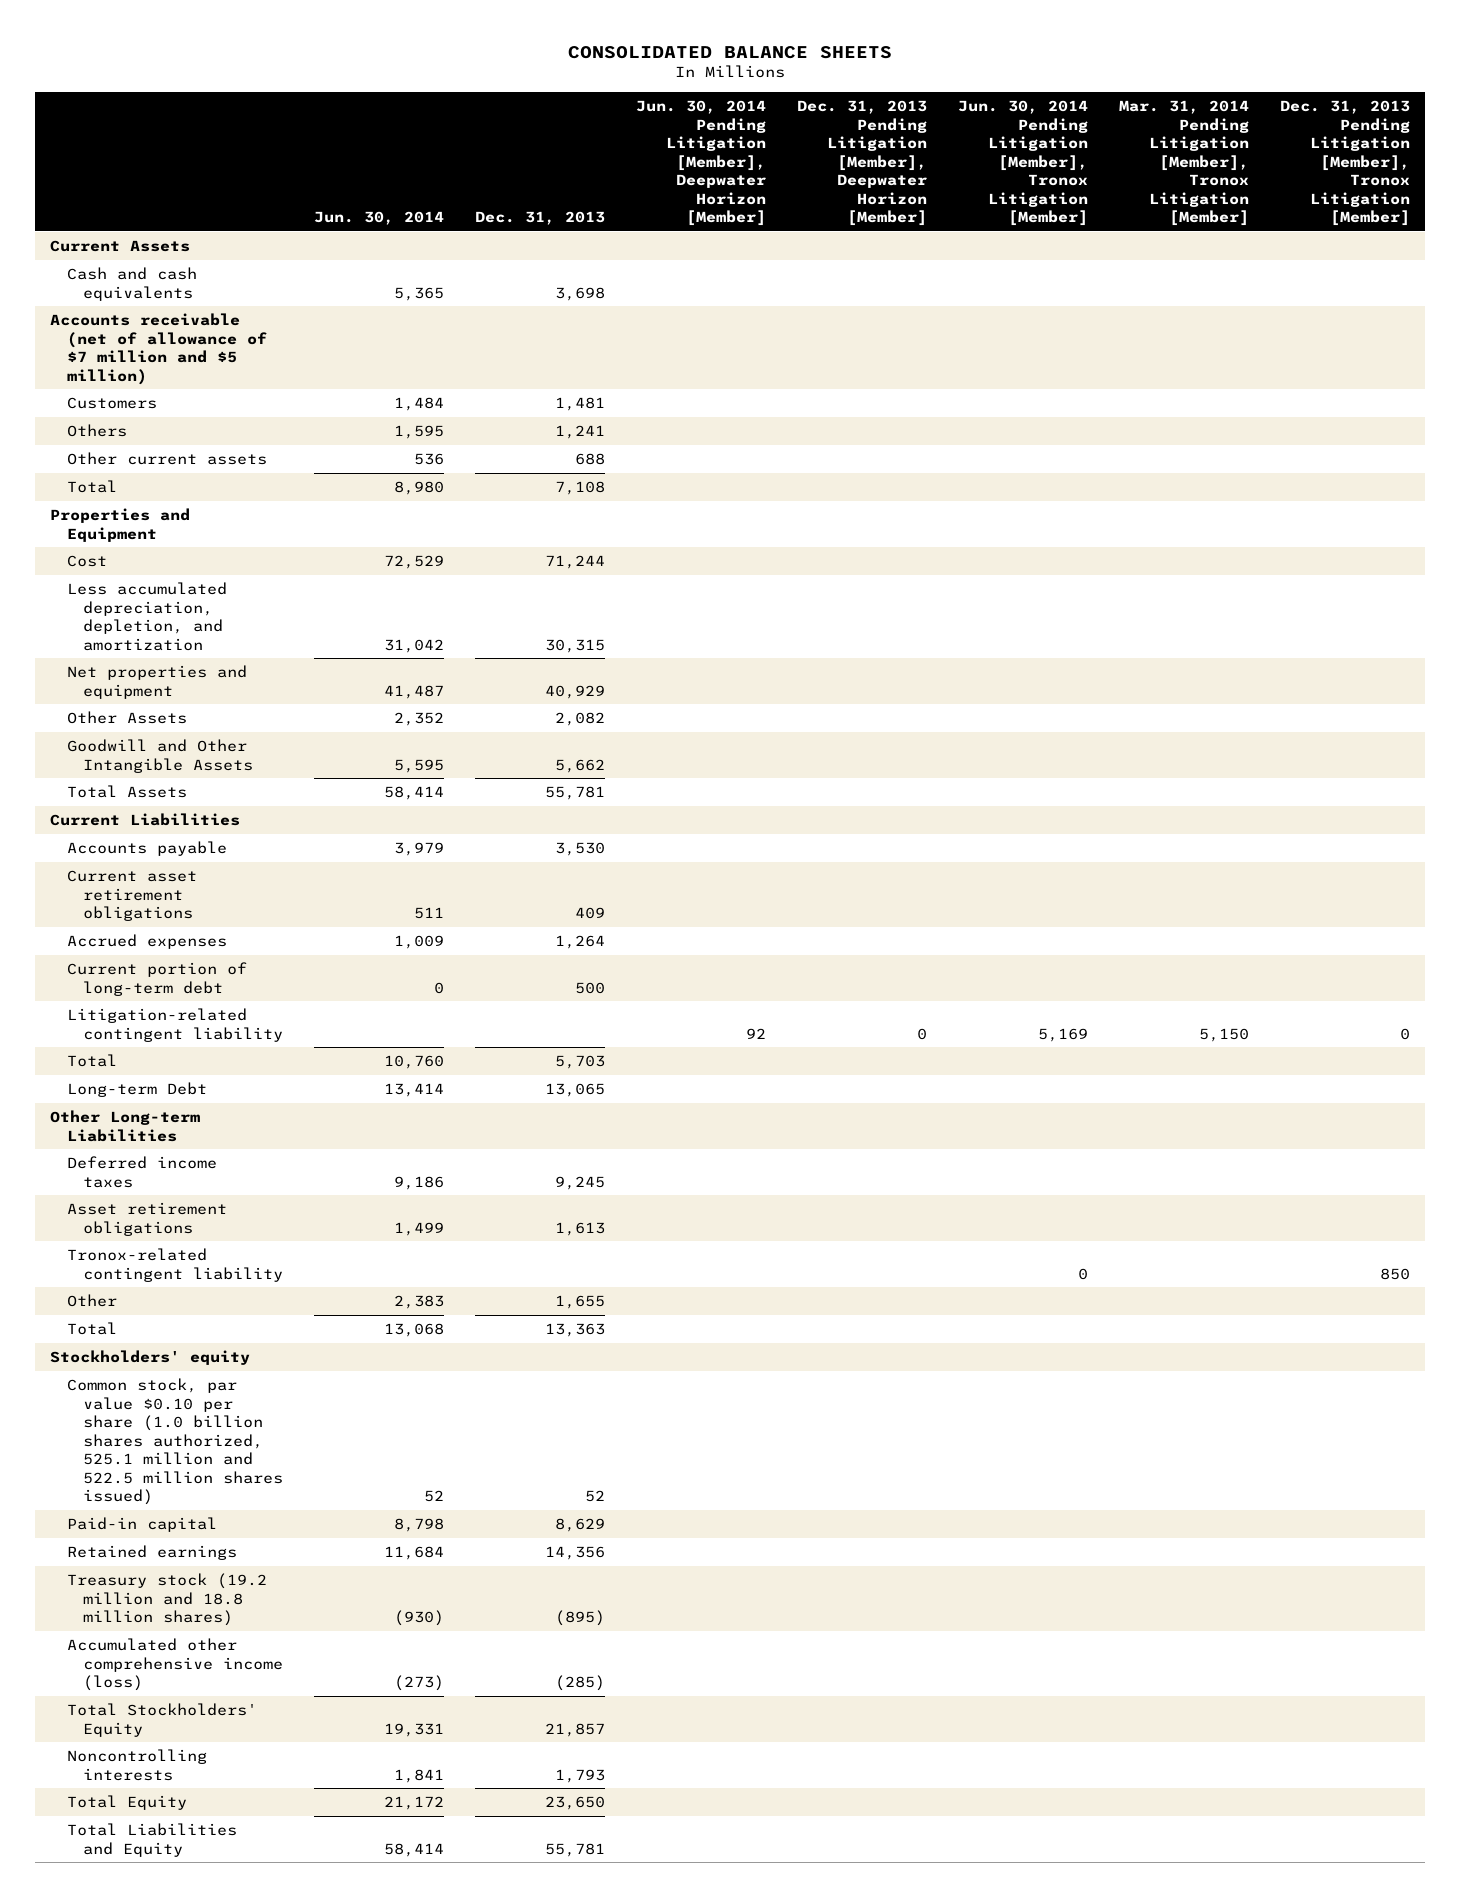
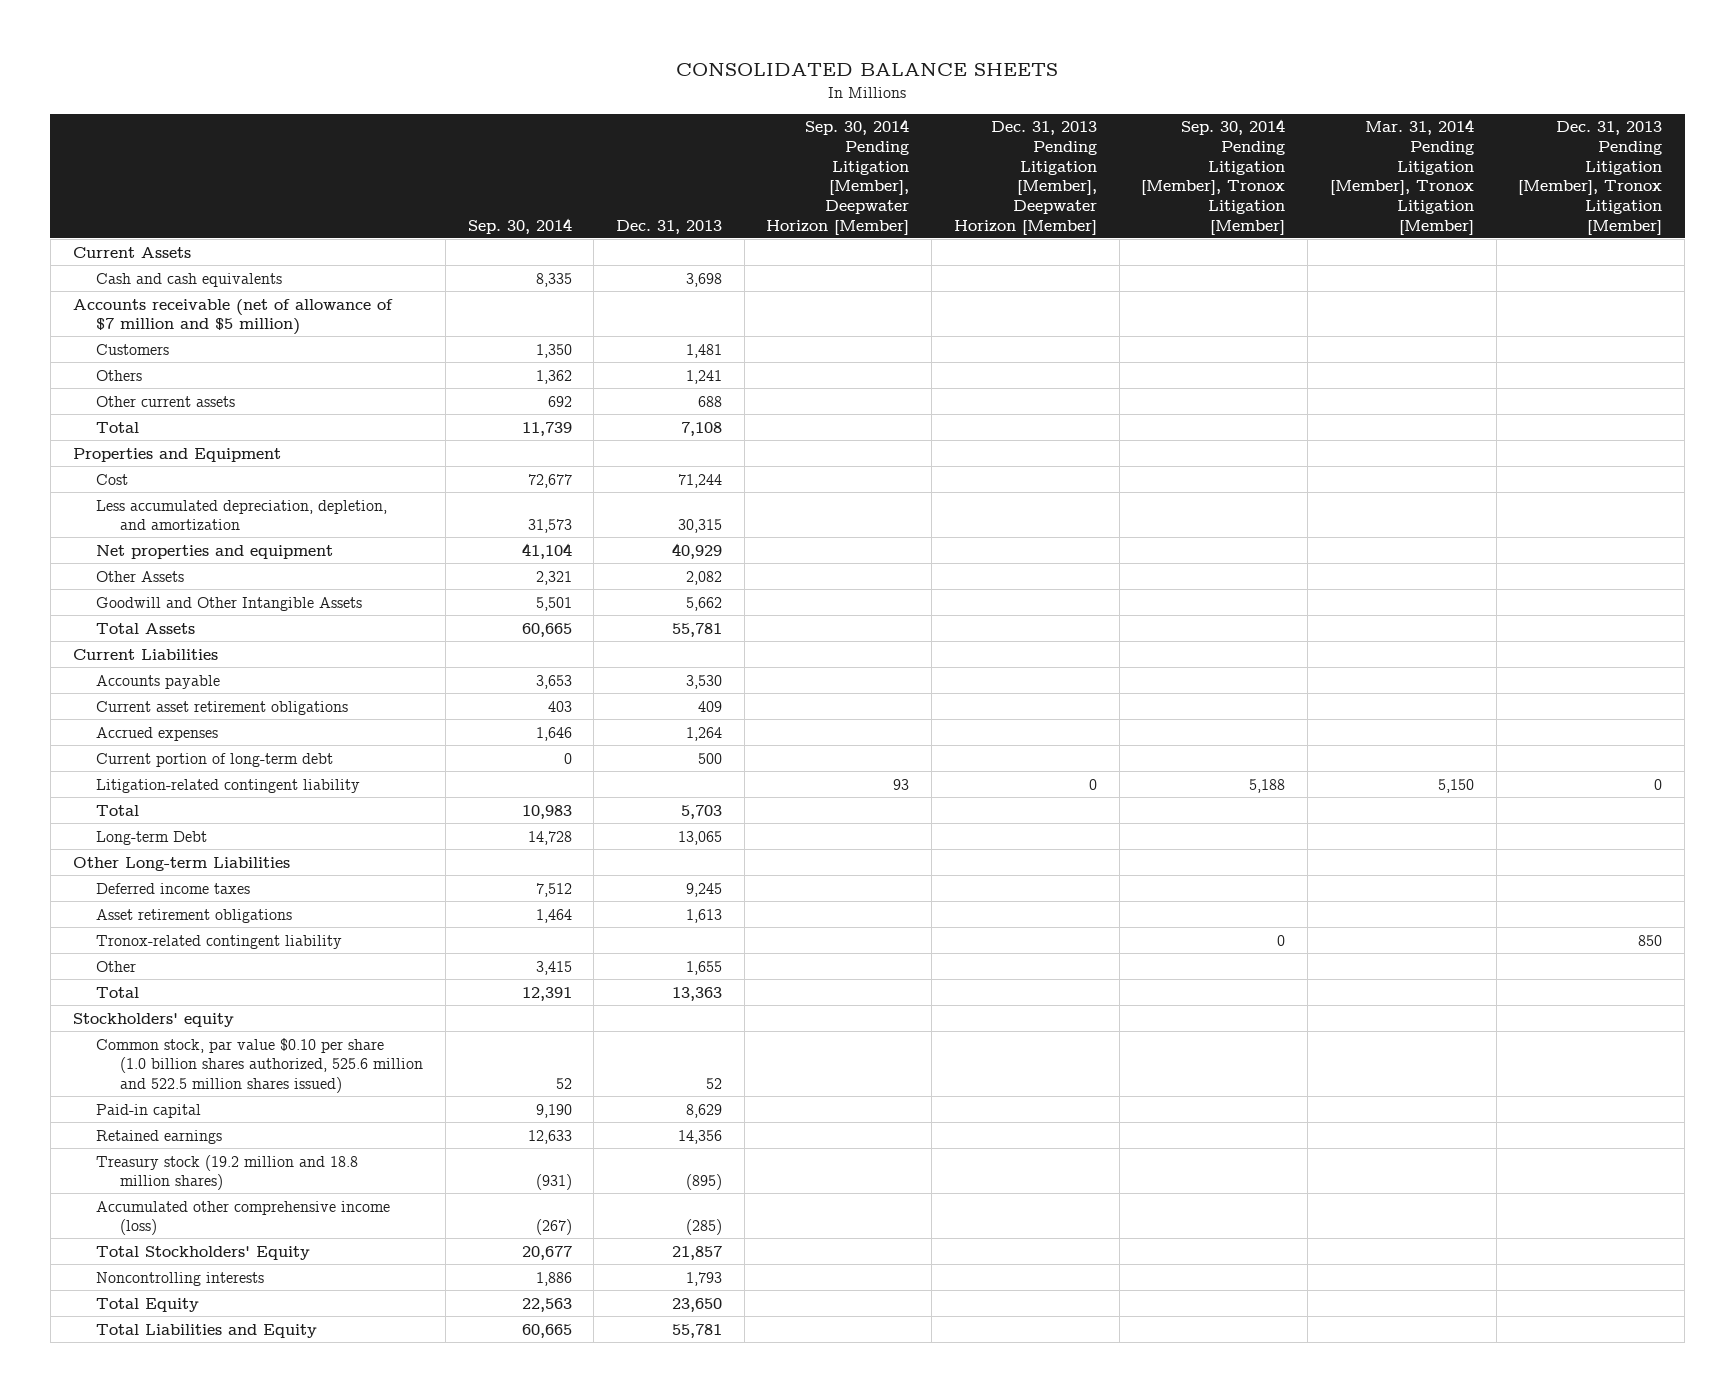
- | Jun. 30, 2014 | Dec. 31, 2013 | Jun. 30, 2014 Pending Litigation [Member], Deepwater Horizon [Member] | Dec. 31, 2013 Pending Litigation [Member], Deepwater Horizon [Member] | Jun. 30, 2014 Pending Litigation [Member], Tronox Litigation [Member] | Mar. 31, 2014 Pending Litigation [Member], Tronox Litigation [Member] | Dec. 31, 2013 Pending Litigation [Member], Tronox Litigation [Member]
+ | Sep. 30, 2014 | Dec. 31, 2013 | Sep. 30, 2014 Pending Litigation [Member], Deepwater Horizon [Member] | Dec. 31, 2013 Pending Litigation [Member], Deepwater Horizon [Member] | Sep. 30, 2014 Pending Litigation [Member], Tronox Litigation [Member] | Mar. 31, 2014 Pending Litigation [Member], Tronox Litigation [Member] | Dec. 31, 2013 Pending Litigation [Member], Tronox Litigation [Member]
- Common stock, par value $0.10 per share (1.0 billion shares authorized, 525.1 million and 522.5 million shares issued) | 52 | 52 | | | | |
+ Common stock, par value $0.10 per share (1.0 billion shares authorized, 525.6 million and 522.5 million shares issued) | 52 | 52 | | | | |

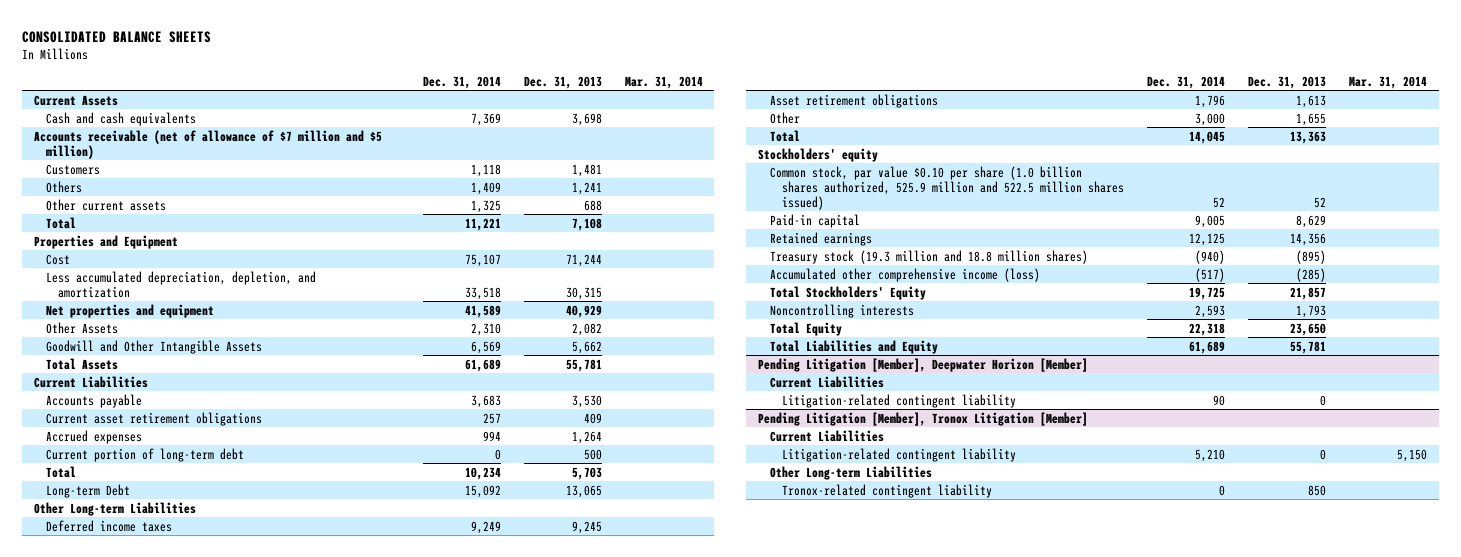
- | Sep. 30, 2014 | Dec. 31, 2013 | Sep. 30, 2014 Pending Litigation [Member], Deepwater Horizon [Member] | Dec. 31, 2013 Pending Litigation [Member], Deepwater Horizon [Member] | Sep. 30, 2014 Pending Litigation [Member], Tronox Litigation [Member] | Mar. 31, 2014 Pending Litigation [Member], Tronox Litigation [Member] | Dec. 31, 2013 Pending Litigation [Member], Tronox Litigation [Member]
+ | Dec. 31, 2014 | Dec. 31, 2013 | Mar. 31, 2014
- Litigation-related contingent liability | | | 93 | 0 | 5,188 | 5,150 | 0
- Tronox-related contingent liability | | | | | 0 | | 850
- Common stock, par value $0.10 per share (1.0 billion shares authorized, 525.6 million and 522.5 million shares issued) | 52 | 52 | | | | |
+ Common stock, par value $0.10 per share (1.0 billion shares authorized, 525.9 million and 522.5 million shares issued) | 52 | 52 |
- Treasury stock (19.2 million and 18.8 million shares) | (931) | (895) | | | | |
+ Treasury stock (19.3 million and 18.8 million shares) | (940) | (895) |
+ Pending Litigation [Member], Deepwater Horizon [Member]
+ Current Liabilities
+ Litigation-related contingent liability | 90 | 0 |
+ Pending Litigation [Member], Tronox Litigation [Member]
+ Current Liabilities
+ Litigation-related contingent liability | 5,210 | 0 | 5,150
+ Other Long-term Liabilities
+ Tronox-related contingent liability | 0 | 850 |

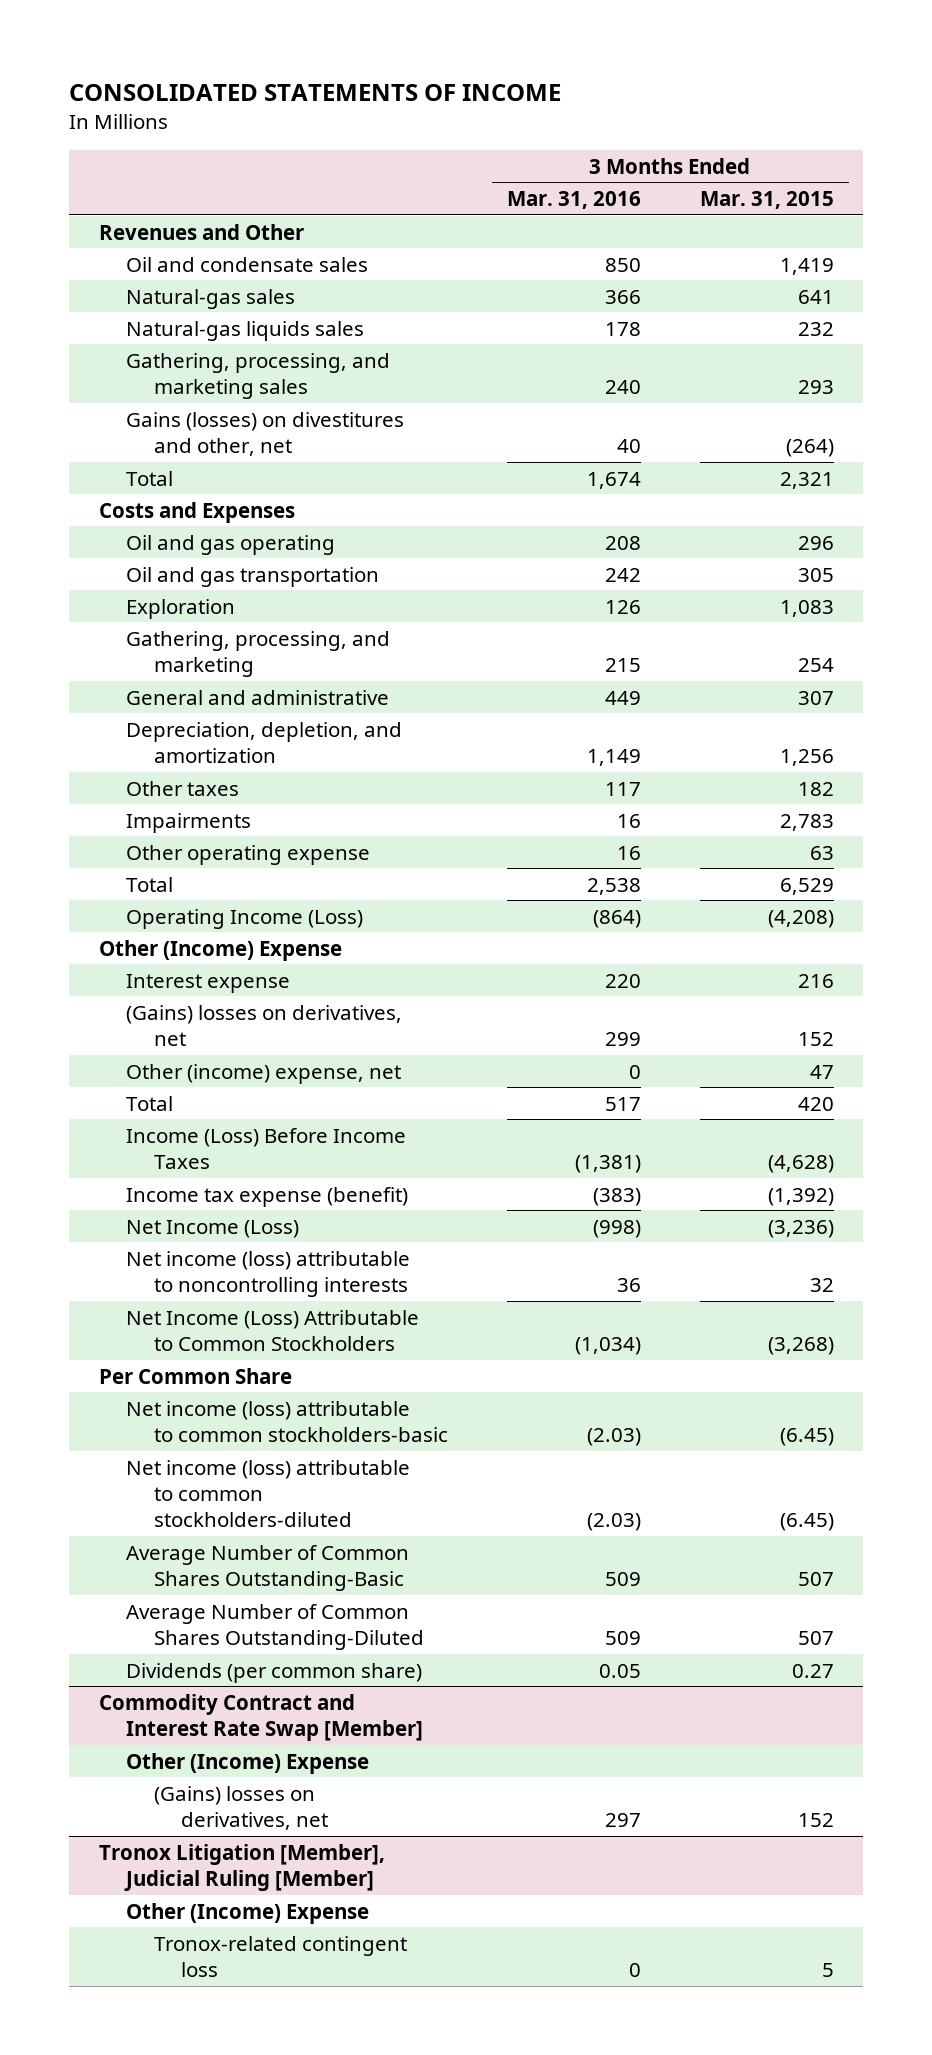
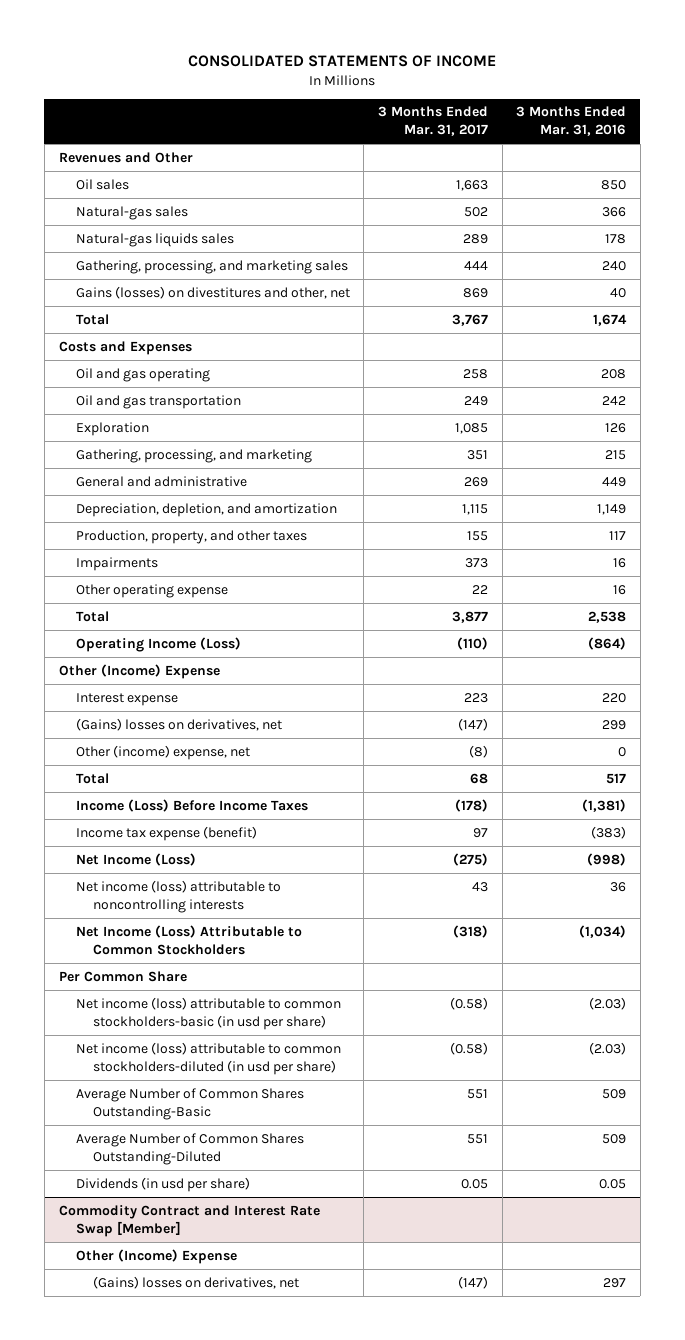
- | 3 Months Ended Mar. 31, 2016 | 3 Months Ended Mar. 31, 2015
+ | 3 Months Ended Mar. 31, 2017 | 3 Months Ended Mar. 31, 2016
- Oil and condensate sales | 850 | 1,419
+ Oil sales | 1,663 | 850
- Other taxes | 117 | 182
+ Production, property, and other taxes | 155 | 117
- Net income (loss) attributable to common stockholders-basic | (2.03) | (6.45)
- Net income (loss) attributable to common stockholders-diluted | (2.03) | (6.45)
+ Net income (loss) attributable to common stockholders-basic (in usd per share) | (0.58) | (2.03)
+ Net income (loss) attributable to common stockholders-diluted (in usd per share) | (0.58) | (2.03)
- Dividends (per common share) | 0.05 | 0.27
+ Dividends (in usd per share) | 0.05 | 0.05
- Tronox Litigation [Member], Judicial Ruling [Member]
- Other (Income) Expense
- Tronox-related contingent loss | 0 | 5

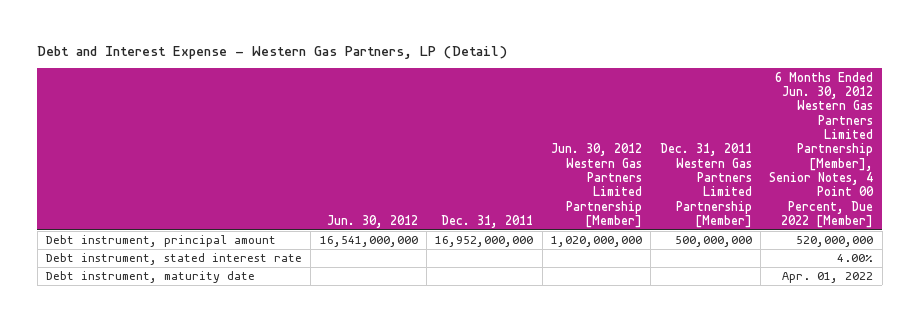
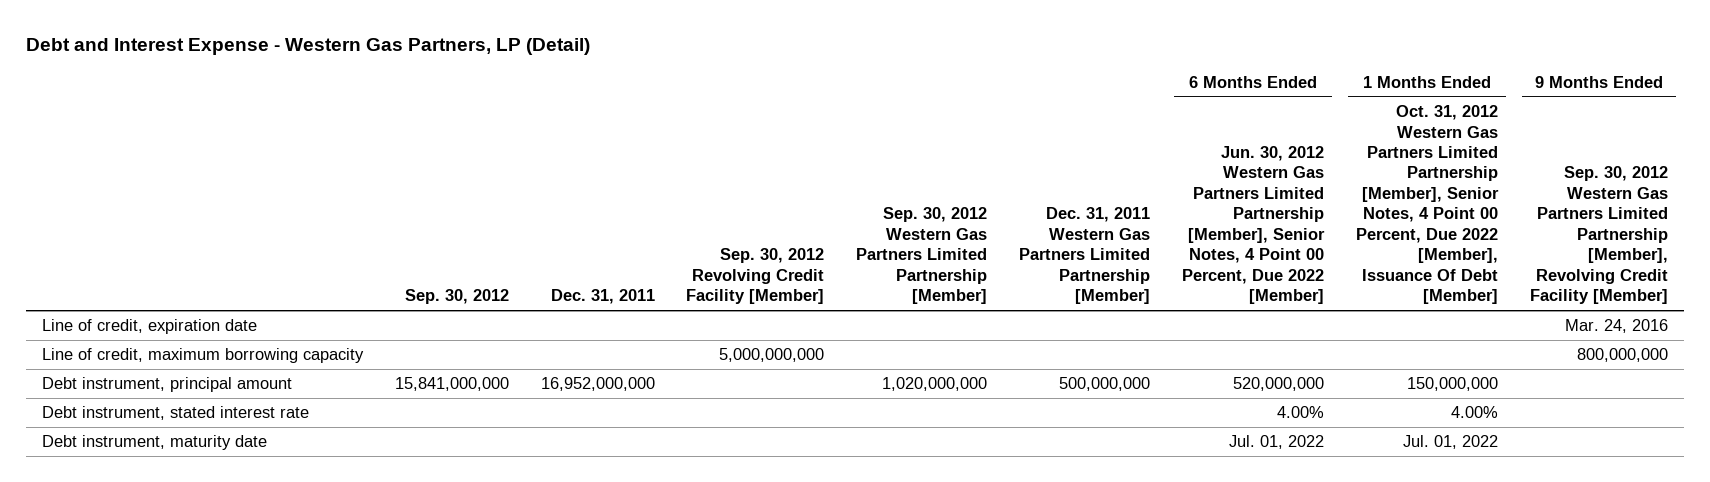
- | Jun. 30, 2012 | Dec. 31, 2011 | Jun. 30, 2012 Western Gas Partners Limited Partnership [Member] | Dec. 31, 2011 Western Gas Partners Limited Partnership [Member] | 6 Months Ended Jun. 30, 2012 Western Gas Partners Limited Partnership [Member], Senior Notes, 4 Point 00 Percent, Due 2022 [Member]
+ | Sep. 30, 2012 | Dec. 31, 2011 | Sep. 30, 2012 Revolving Credit Facility [Member] | Sep. 30, 2012 Western Gas Partners Limited Partnership [Member] | Dec. 31, 2011 Western Gas Partners Limited Partnership [Member] | 6 Months Ended Jun. 30, 2012 Western Gas Partners Limited Partnership [Member], Senior Notes, 4 Point 00 Percent, Due 2022 [Member] | 1 Months Ended Oct. 31, 2012 Western Gas Partners Limited Partnership [Member], Senior Notes, 4 Point 00 Percent, Due 2022 [Member], Issuance Of Debt [Member] | 9 Months Ended Sep. 30, 2012 Western Gas Partners Limited Partnership [Member], Revolving Credit Facility [Member]
+ Line of credit, expiration date | | | | | | | | Mar. 24, 2016
+ Line of credit, maximum borrowing capacity | | | 5,000,000,000 | | | | | 800,000,000
- Debt instrument, maturity date | | | | | Apr. 01, 2022
+ Debt instrument, maturity date | | | | | | Jul. 01, 2022 | Jul. 01, 2022 |

